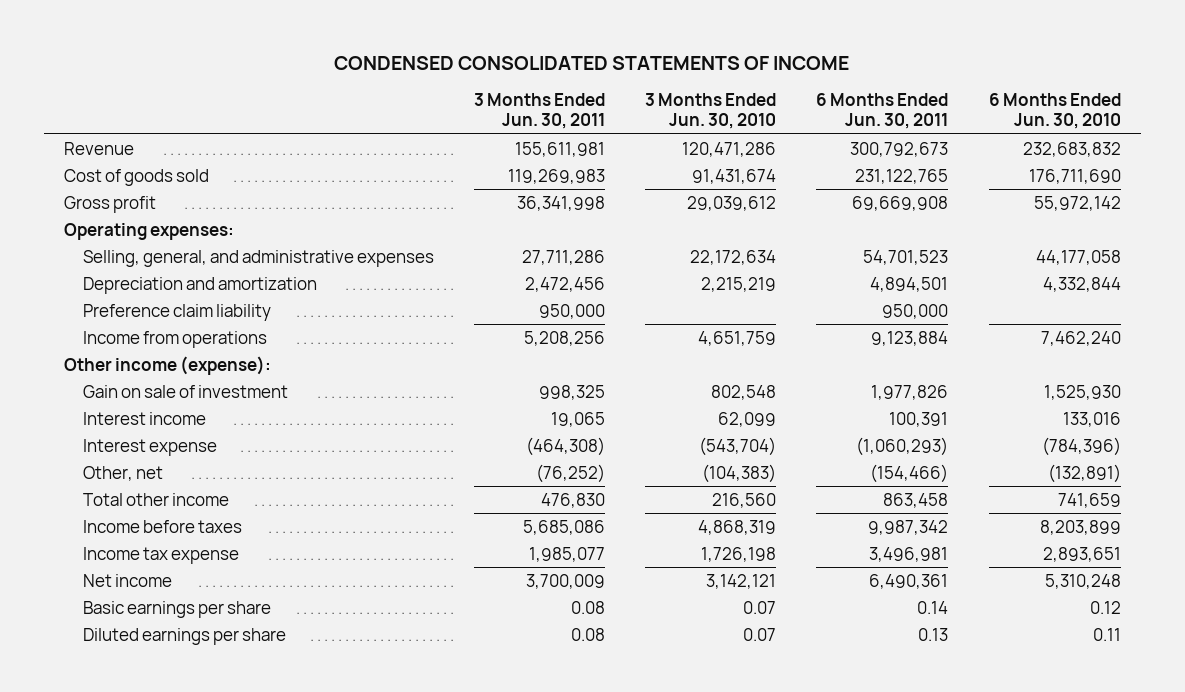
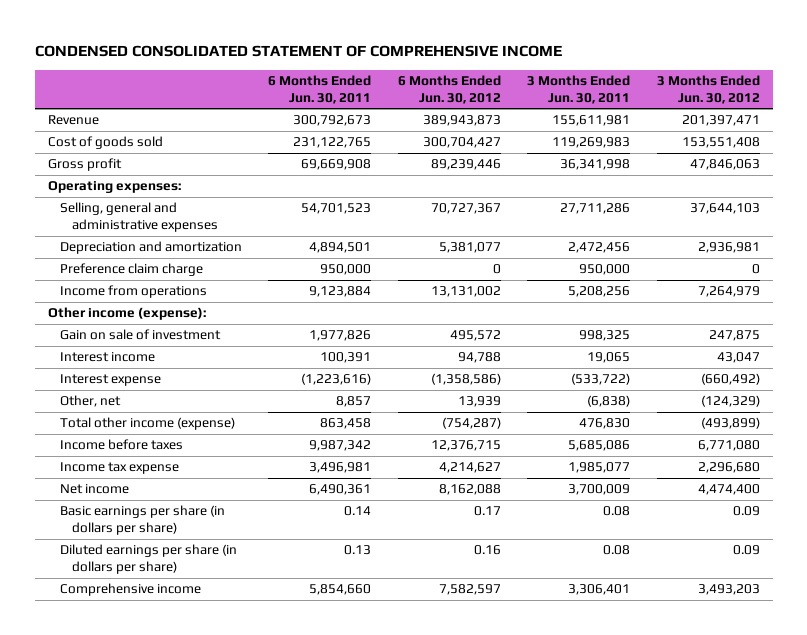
- CONDENSED CONSOLIDATED STATEMENTS OF INCOME
+ CONDENSED CONSOLIDATED STATEMENT OF COMPREHENSIVE INCOME
- | 3 Months Ended Jun. 30, 2011 | 3 Months Ended Jun. 30, 2010 | 6 Months Ended Jun. 30, 2011 | 6 Months Ended Jun. 30, 2010
+ | 6 Months Ended Jun. 30, 2011 | 6 Months Ended Jun. 30, 2012 | 3 Months Ended Jun. 30, 2011 | 3 Months Ended Jun. 30, 2012
- Selling, general, and administrative expenses | 27,711,286 | 22,172,634 | 54,701,523 | 44,177,058
+ Selling, general and administrative expenses | 54,701,523 | 70,727,367 | 27,711,286 | 37,644,103
- Preference claim liability | 950,000 | | 950,000 |
+ Preference claim charge | 950,000 | 0 | 950,000 | 0
- Interest expense | (464,308) | (543,704) | (1,060,293) | (784,396)
- Other, net | (76,252) | (104,383) | (154,466) | (132,891)
- Total other income | 476,830 | 216,560 | 863,458 | 741,659
+ Interest expense | (1,223,616) | (1,358,586) | (533,722) | (660,492)
+ Other, net | 8,857 | 13,939 | (6,838) | (124,329)
+ Total other income (expense) | 863,458 | (754,287) | 476,830 | (493,899)
- Basic earnings per share | 0.08 | 0.07 | 0.14 | 0.12
- Diluted earnings per share | 0.08 | 0.07 | 0.13 | 0.11
+ Basic earnings per share (in dollars per share) | 0.14 | 0.17 | 0.08 | 0.09
+ Diluted earnings per share (in dollars per share) | 0.13 | 0.16 | 0.08 | 0.09
+ Comprehensive income | 5,854,660 | 7,582,597 | 3,306,401 | 3,493,203

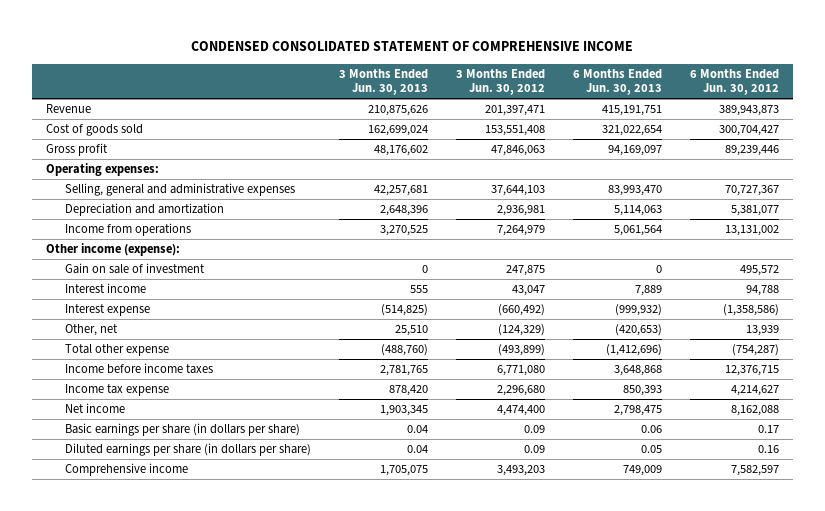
- | 6 Months Ended Jun. 30, 2011 | 6 Months Ended Jun. 30, 2012 | 3 Months Ended Jun. 30, 2011 | 3 Months Ended Jun. 30, 2012
+ | 3 Months Ended Jun. 30, 2013 | 3 Months Ended Jun. 30, 2012 | 6 Months Ended Jun. 30, 2013 | 6 Months Ended Jun. 30, 2012
- Preference claim charge | 950,000 | 0 | 950,000 | 0
- Total other income (expense) | 863,458 | (754,287) | 476,830 | (493,899)
- Income before taxes | 9,987,342 | 12,376,715 | 5,685,086 | 6,771,080
+ Total other expense | (488,760) | (493,899) | (1,412,696) | (754,287)
+ Income before income taxes | 2,781,765 | 6,771,080 | 3,648,868 | 12,376,715

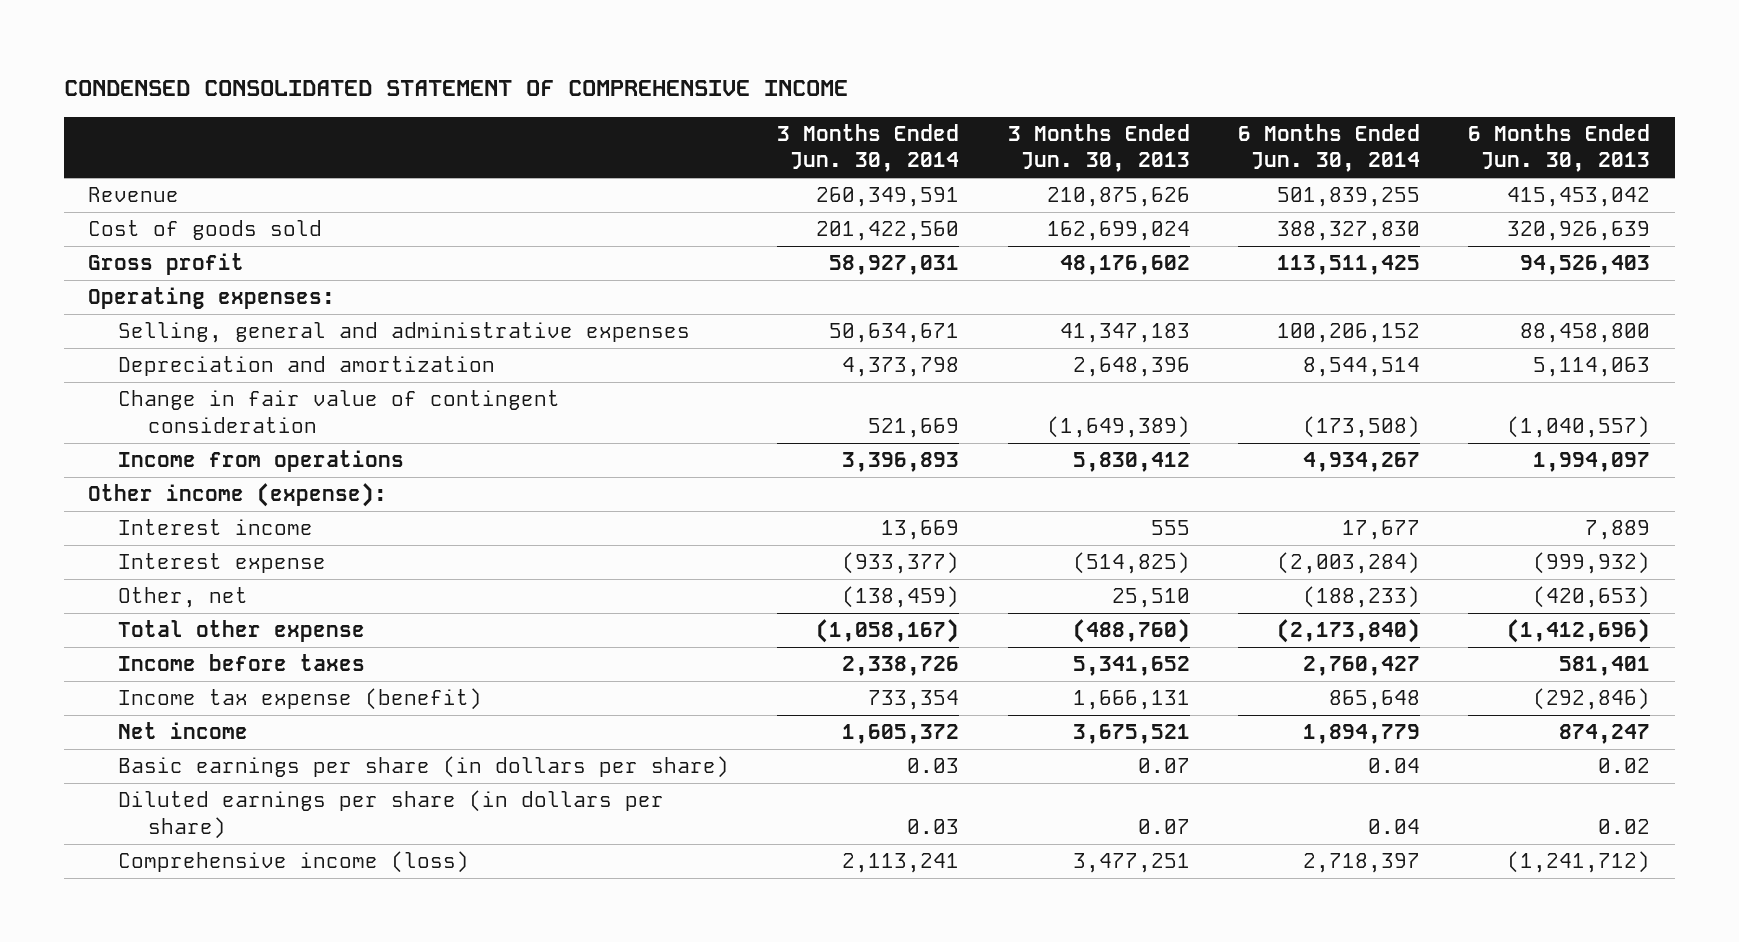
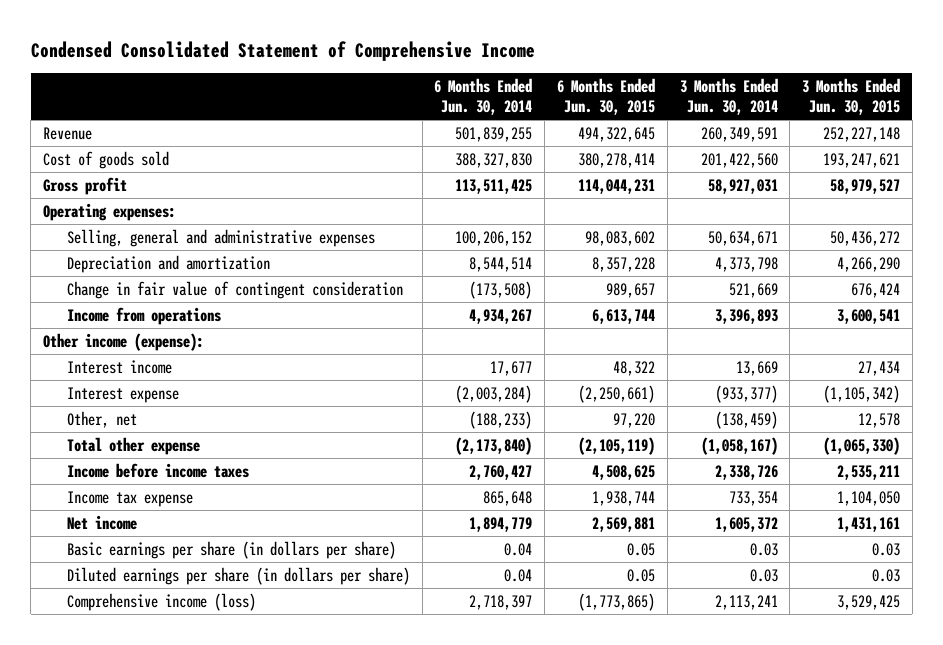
- CONDENSED CONSOLIDATED STATEMENT OF COMPREHENSIVE INCOME
+ Condensed Consolidated Statement of Comprehensive Income
- | 3 Months Ended Jun. 30, 2014 | 3 Months Ended Jun. 30, 2013 | 6 Months Ended Jun. 30, 2014 | 6 Months Ended Jun. 30, 2013
+ | 6 Months Ended Jun. 30, 2014 | 6 Months Ended Jun. 30, 2015 | 3 Months Ended Jun. 30, 2014 | 3 Months Ended Jun. 30, 2015
- Income before taxes | 2,338,726 | 5,341,652 | 2,760,427 | 581,401
- Income tax expense (benefit) | 733,354 | 1,666,131 | 865,648 | (292,846)
+ Income before income taxes | 2,760,427 | 4,508,625 | 2,338,726 | 2,535,211
+ Income tax expense | 865,648 | 1,938,744 | 733,354 | 1,104,050

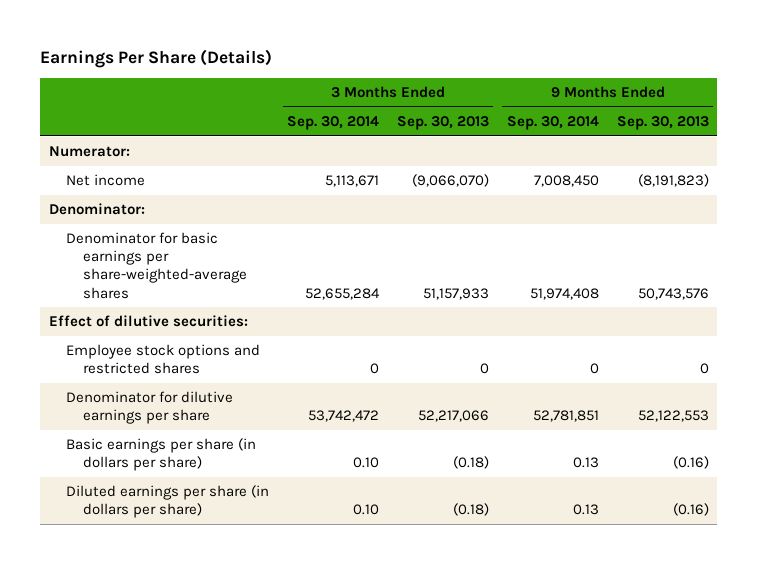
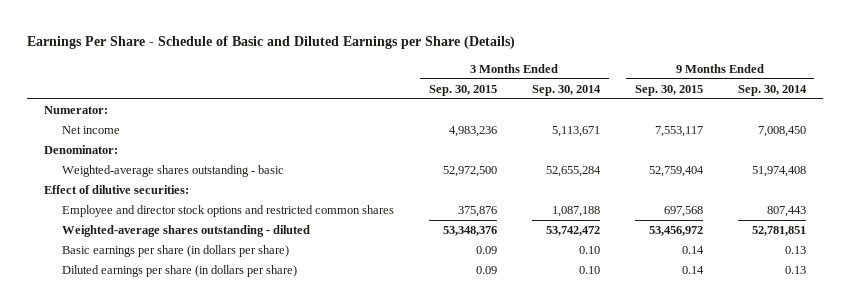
- Earnings Per Share (Details)
+ Earnings Per Share - Schedule of Basic and Diluted Earnings per Share (Details)
- | 3 Months Ended Sep. 30, 2014 | 3 Months Ended Sep. 30, 2013 | 9 Months Ended Sep. 30, 2014 | 9 Months Ended Sep. 30, 2013
+ | 3 Months Ended Sep. 30, 2015 | 3 Months Ended Sep. 30, 2014 | 9 Months Ended Sep. 30, 2015 | 9 Months Ended Sep. 30, 2014
- Denominator for basic earnings per share-weighted-average shares | 52,655,284 | 51,157,933 | 51,974,408 | 50,743,576
+ Weighted-average shares outstanding - basic | 52,972,500 | 52,655,284 | 52,759,404 | 51,974,408
- Employee stock options and restricted shares | 0 | 0 | 0 | 0
- Denominator for dilutive earnings per share | 53,742,472 | 52,217,066 | 52,781,851 | 52,122,553
+ Employee and director stock options and restricted common shares | 375,876 | 1,087,188 | 697,568 | 807,443
+ Weighted-average shares outstanding - diluted | 53,348,376 | 53,742,472 | 53,456,972 | 52,781,851

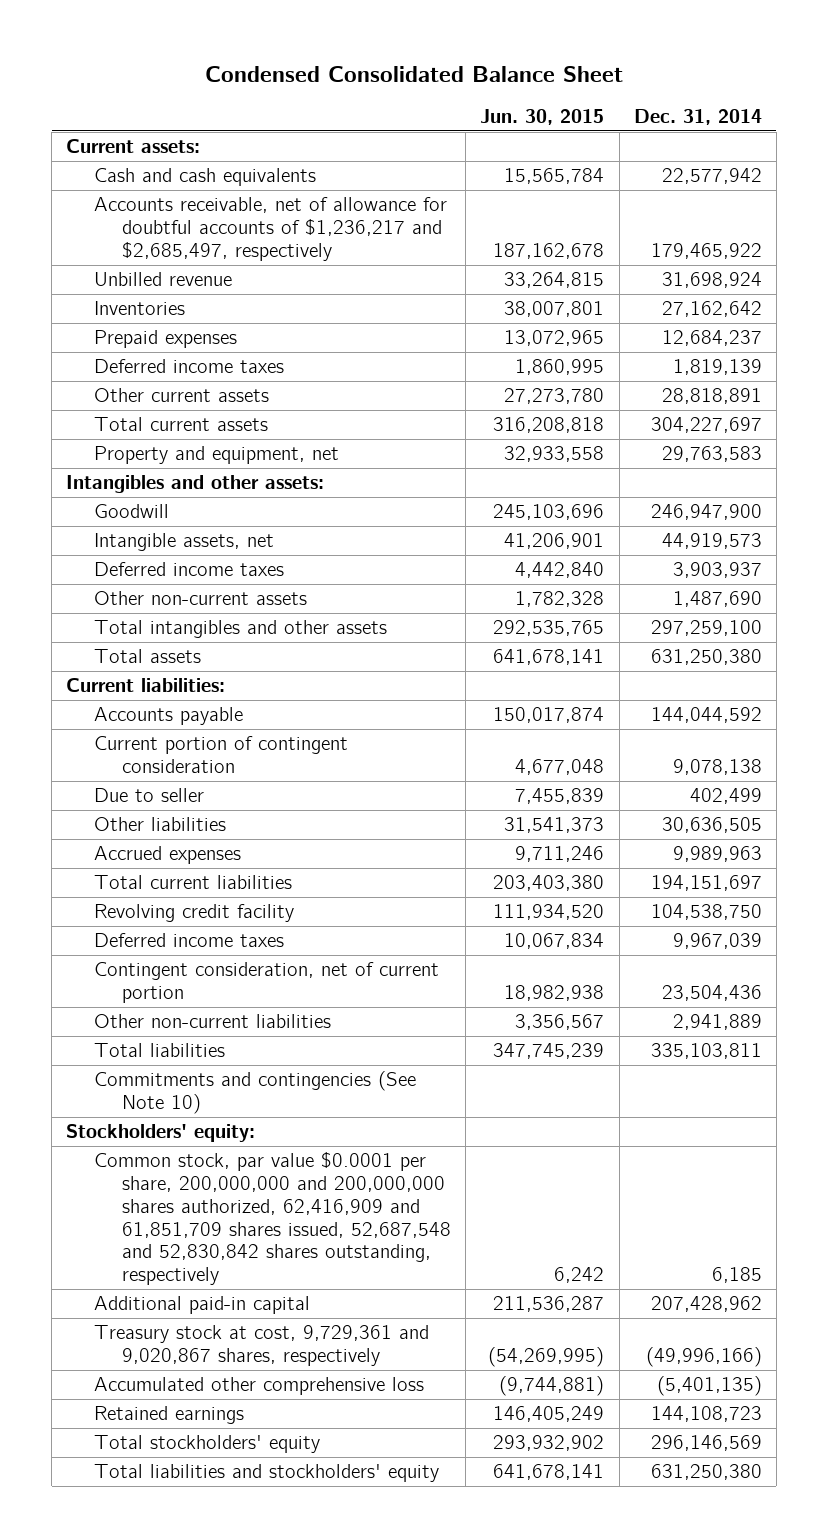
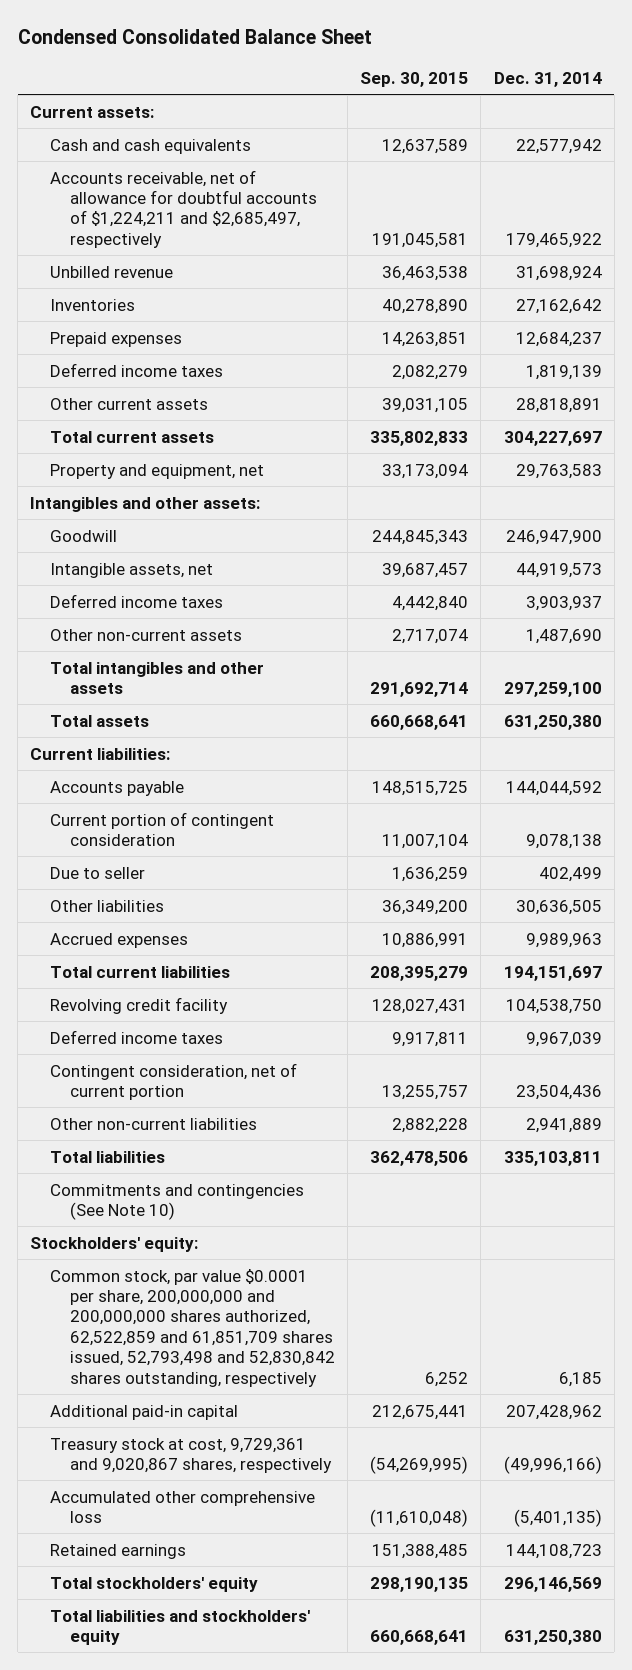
- | Jun. 30, 2015 | Dec. 31, 2014
+ | Sep. 30, 2015 | Dec. 31, 2014
- Accounts receivable, net of allowance for doubtful accounts of $1,236,217 and $2,685,497, respectively | 187,162,678 | 179,465,922
+ Accounts receivable, net of allowance for doubtful accounts of $1,224,211 and $2,685,497, respectively | 191,045,581 | 179,465,922
- Common stock, par value $0.0001 per share, 200,000,000 and 200,000,000 shares authorized, 62,416,909 and 61,851,709 shares issued, 52,687,548 and 52,830,842 shares outstanding, respectively | 6,242 | 6,185
+ Common stock, par value $0.0001 per share, 200,000,000 and 200,000,000 shares authorized, 62,522,859 and 61,851,709 shares issued, 52,793,498 and 52,830,842 shares outstanding, respectively | 6,252 | 6,185

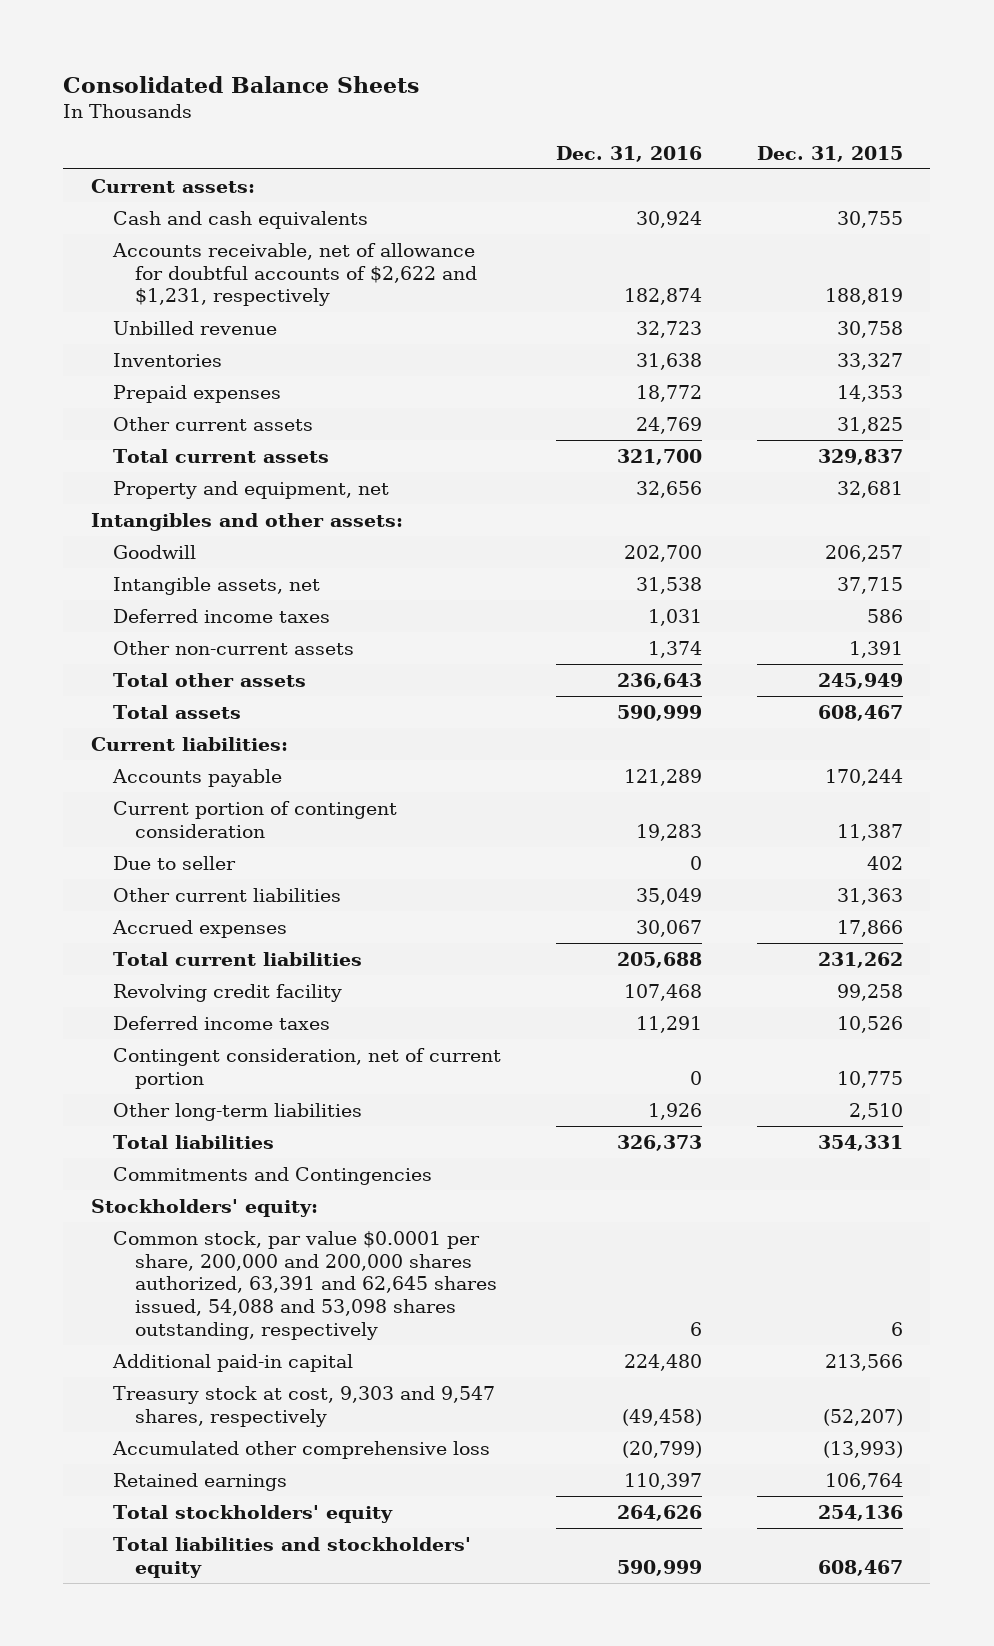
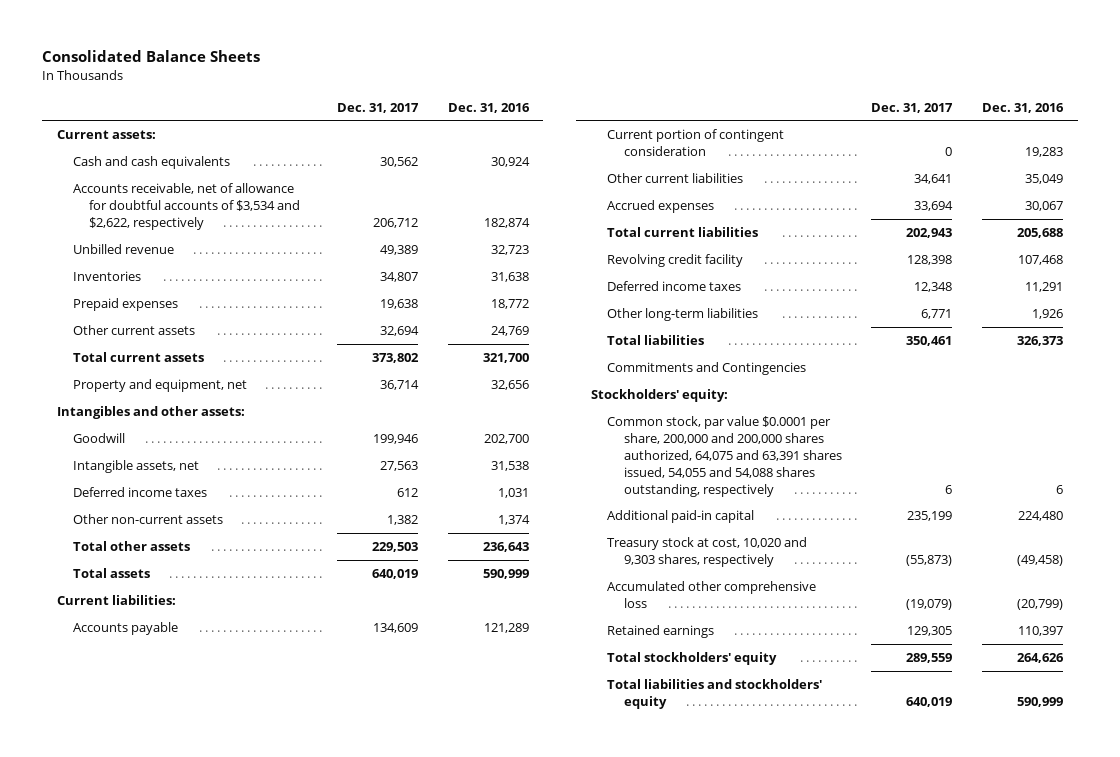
- | Dec. 31, 2016 | Dec. 31, 2015
+ | Dec. 31, 2017 | Dec. 31, 2016
- Accounts receivable, net of allowance for doubtful accounts of $2,622 and $1,231, respectively | 182,874 | 188,819
+ Accounts receivable, net of allowance for doubtful accounts of $3,534 and $2,622, respectively | 206,712 | 182,874
- Due to seller | 0 | 402
- Contingent consideration, net of current portion | 0 | 10,775
- Common stock, par value $0.0001 per share, 200,000 and 200,000 shares authorized, 63,391 and 62,645 shares issued, 54,088 and 53,098 shares outstanding, respectively | 6 | 6
+ Common stock, par value $0.0001 per share, 200,000 and 200,000 shares authorized, 64,075 and 63,391 shares issued, 54,055 and 54,088 shares outstanding, respectively | 6 | 6
- Treasury stock at cost, 9,303 and 9,547 shares, respectively | (49,458) | (52,207)
+ Treasury stock at cost, 10,020 and 9,303 shares, respectively | (55,873) | (49,458)

